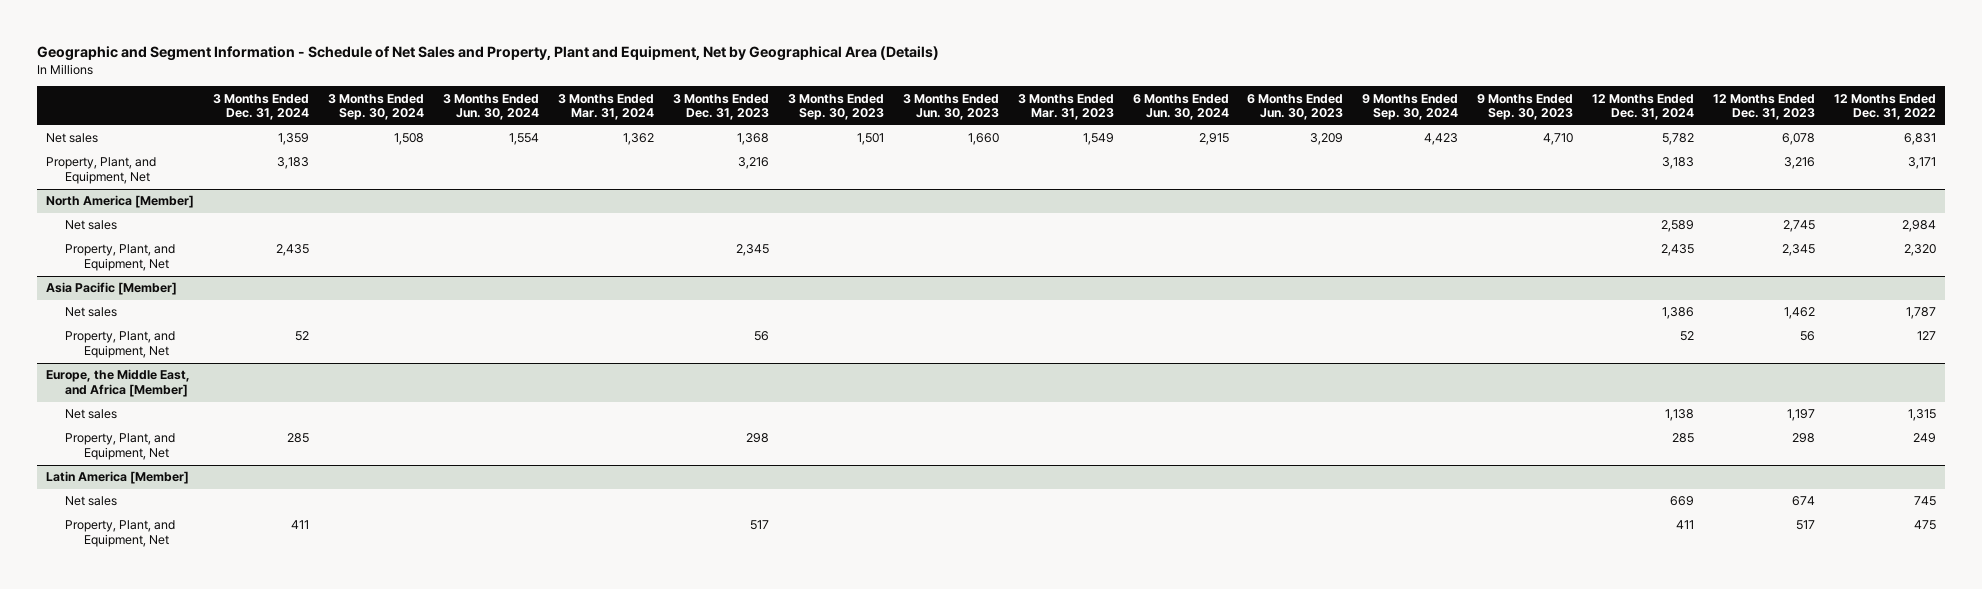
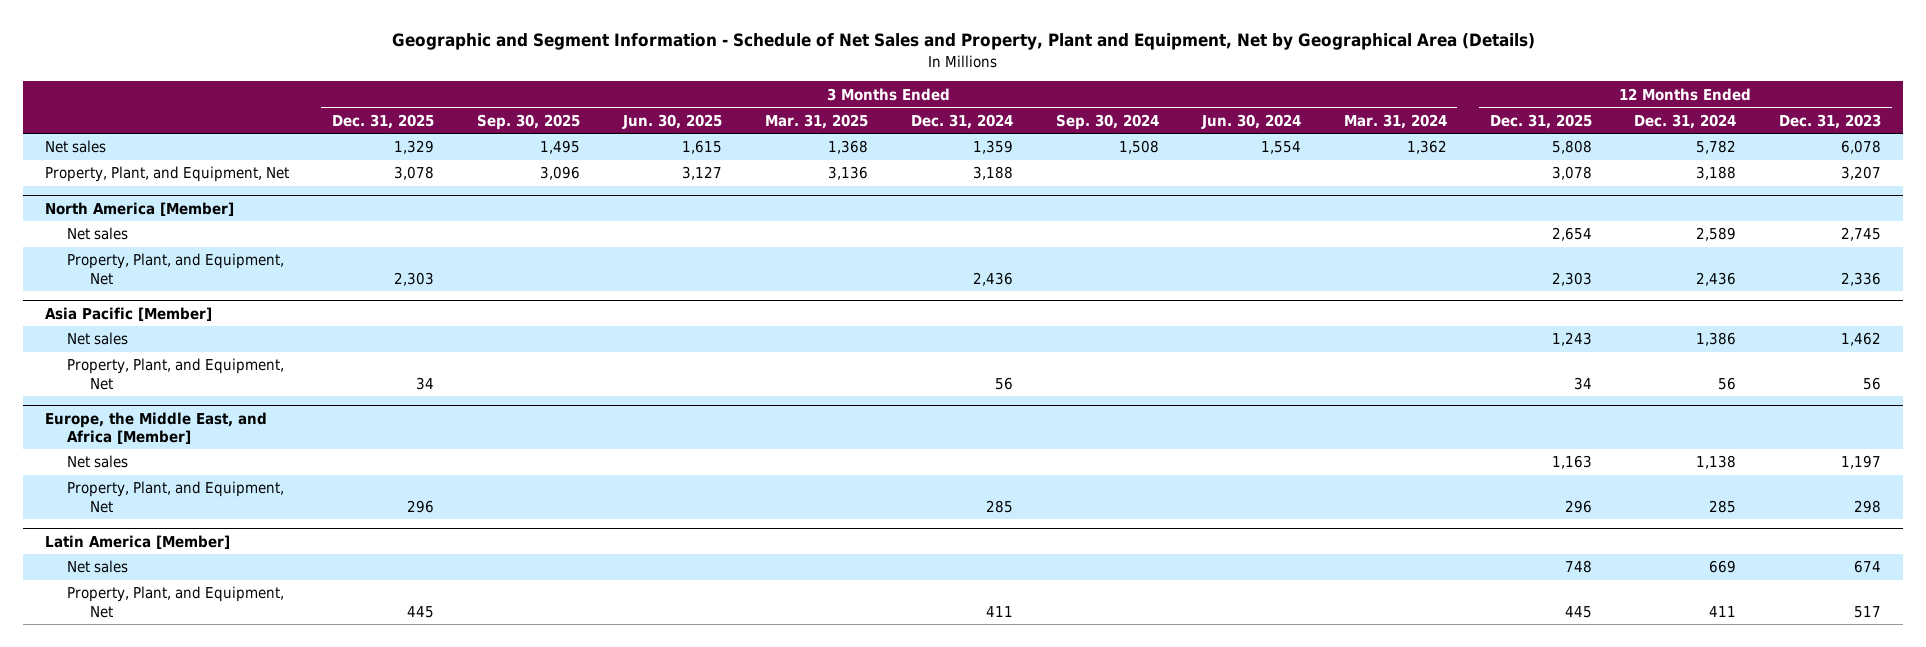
- | 3 Months Ended Dec. 31, 2024 | 3 Months Ended Sep. 30, 2024 | 3 Months Ended Jun. 30, 2024 | 3 Months Ended Mar. 31, 2024 | 3 Months Ended Dec. 31, 2023 | 3 Months Ended Sep. 30, 2023 | 3 Months Ended Jun. 30, 2023 | 3 Months Ended Mar. 31, 2023 | 6 Months Ended Jun. 30, 2024 | 6 Months Ended Jun. 30, 2023 | 9 Months Ended Sep. 30, 2024 | 9 Months Ended Sep. 30, 2023 | 12 Months Ended Dec. 31, 2024 | 12 Months Ended Dec. 31, 2023 | 12 Months Ended Dec. 31, 2022
+ | 3 Months Ended Dec. 31, 2025 | 3 Months Ended Sep. 30, 2025 | 3 Months Ended Jun. 30, 2025 | 3 Months Ended Mar. 31, 2025 | 3 Months Ended Dec. 31, 2024 | 3 Months Ended Sep. 30, 2024 | 3 Months Ended Jun. 30, 2024 | 3 Months Ended Mar. 31, 2024 | 12 Months Ended Dec. 31, 2025 | 12 Months Ended Dec. 31, 2024 | 12 Months Ended Dec. 31, 2023
- Property, Plant, and Equipment, Net | 3,183 | | | | 3,216 | | | | | | | | 3,183 | 3,216 | 3,171
+ Property, Plant, and Equipment, Net | 3,078 | 3,096 | 3,127 | 3,136 | 3,188 | | | | 3,078 | 3,188 | 3,207
@ North America [Member]
- Property, Plant, and Equipment, Net | 2,435 | | | | 2,345 | | | | | | | | 2,435 | 2,345 | 2,320
+ Property, Plant, and Equipment, Net | 2,303 | | | | 2,436 | | | | 2,303 | 2,436 | 2,336
@ Asia Pacific [Member]
- Property, Plant, and Equipment, Net | 52 | | | | 56 | | | | | | | | 52 | 56 | 127
+ Property, Plant, and Equipment, Net | 34 | | | | 56 | | | | 34 | 56 | 56

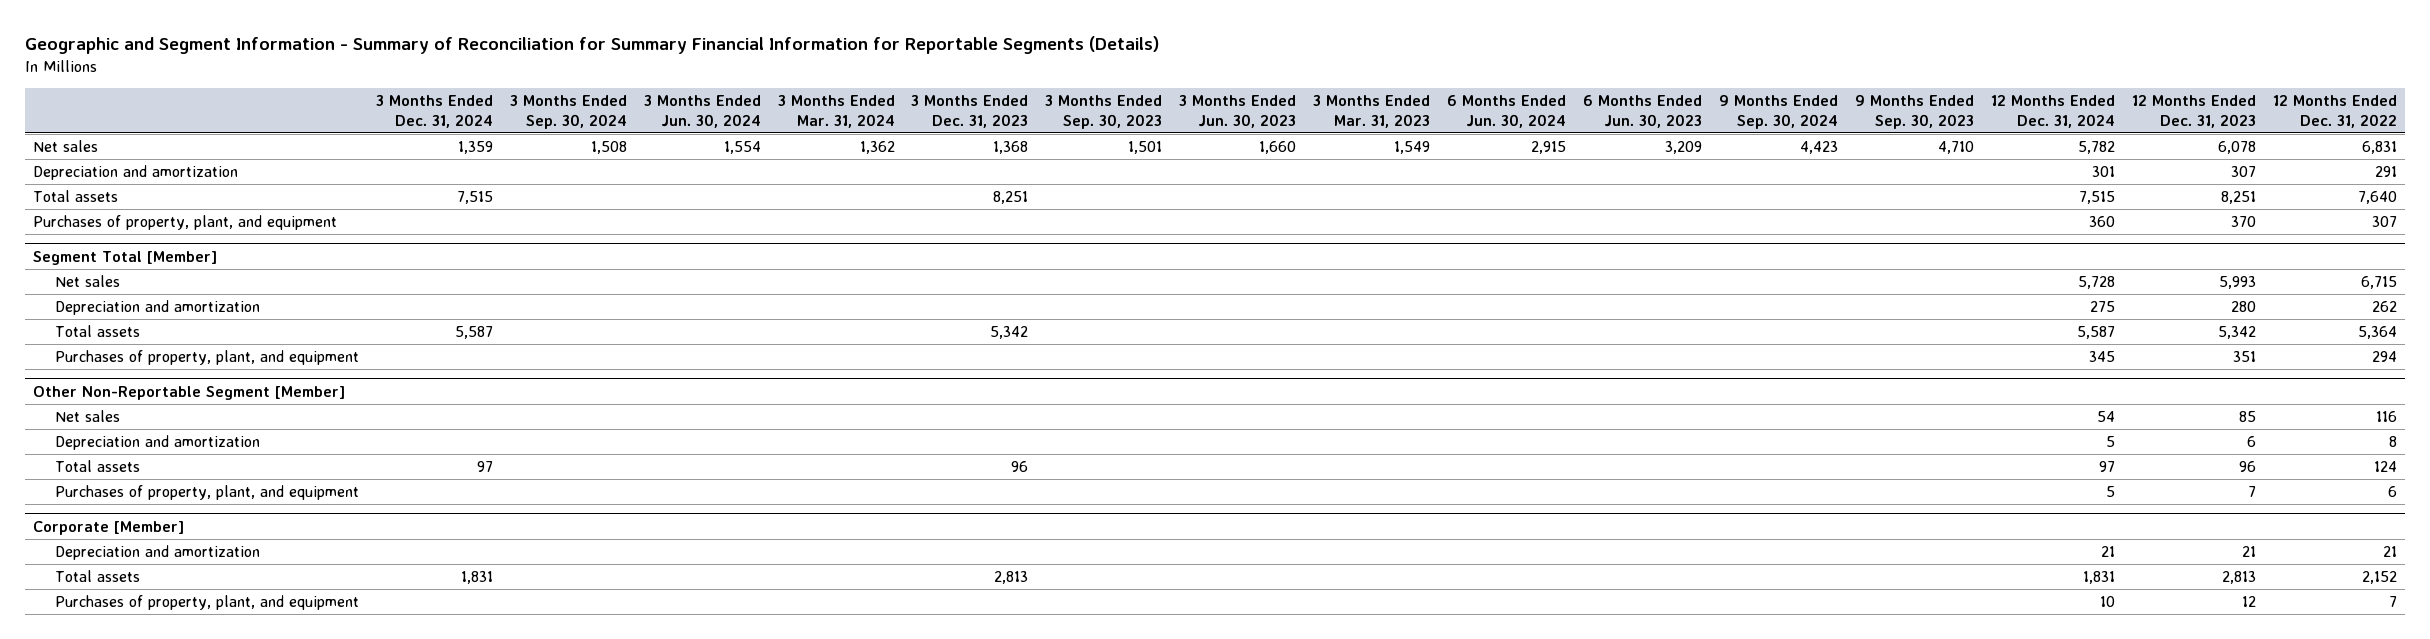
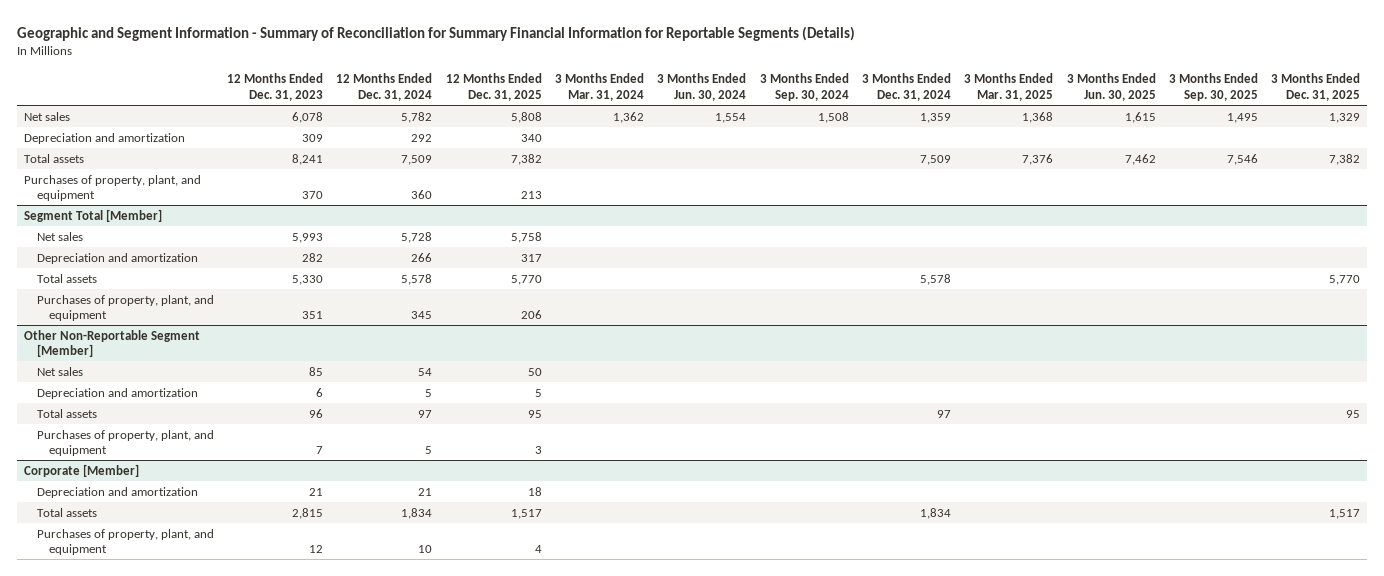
- | 3 Months Ended Dec. 31, 2024 | 3 Months Ended Sep. 30, 2024 | 3 Months Ended Jun. 30, 2024 | 3 Months Ended Mar. 31, 2024 | 3 Months Ended Dec. 31, 2023 | 3 Months Ended Sep. 30, 2023 | 3 Months Ended Jun. 30, 2023 | 3 Months Ended Mar. 31, 2023 | 6 Months Ended Jun. 30, 2024 | 6 Months Ended Jun. 30, 2023 | 9 Months Ended Sep. 30, 2024 | 9 Months Ended Sep. 30, 2023 | 12 Months Ended Dec. 31, 2024 | 12 Months Ended Dec. 31, 2023 | 12 Months Ended Dec. 31, 2022
+ | 12 Months Ended Dec. 31, 2023 | 12 Months Ended Dec. 31, 2024 | 12 Months Ended Dec. 31, 2025 | 3 Months Ended Mar. 31, 2024 | 3 Months Ended Jun. 30, 2024 | 3 Months Ended Sep. 30, 2024 | 3 Months Ended Dec. 31, 2024 | 3 Months Ended Mar. 31, 2025 | 3 Months Ended Jun. 30, 2025 | 3 Months Ended Sep. 30, 2025 | 3 Months Ended Dec. 31, 2025
- Depreciation and amortization | | | | | | | | | | | | | 301 | 307 | 291
- Total assets | 7,515 | | | | 8,251 | | | | | | | | 7,515 | 8,251 | 7,640
+ Depreciation and amortization | 309 | 292 | 340 | | | | | | | |
+ Total assets | 8,241 | 7,509 | 7,382 | | | | 7,509 | 7,376 | 7,462 | 7,546 | 7,382
@ Segment Total [Member]
- Depreciation and amortization | | | | | | | | | | | | | 275 | 280 | 262
- Total assets | 5,587 | | | | 5,342 | | | | | | | | 5,587 | 5,342 | 5,364
+ Depreciation and amortization | 282 | 266 | 317 | | | | | | | |
+ Total assets | 5,330 | 5,578 | 5,770 | | | | 5,578 | | | | 5,770
@ Corporate [Member]
- Total assets | 1,831 | | | | 2,813 | | | | | | | | 1,831 | 2,813 | 2,152
+ Total assets | 2,815 | 1,834 | 1,517 | | | | 1,834 | | | | 1,517

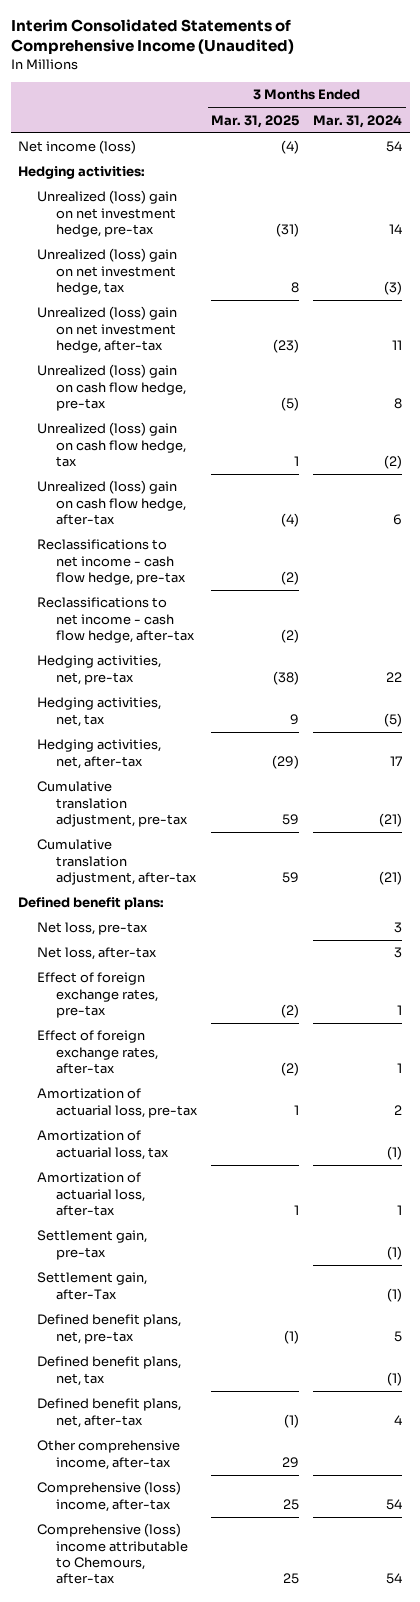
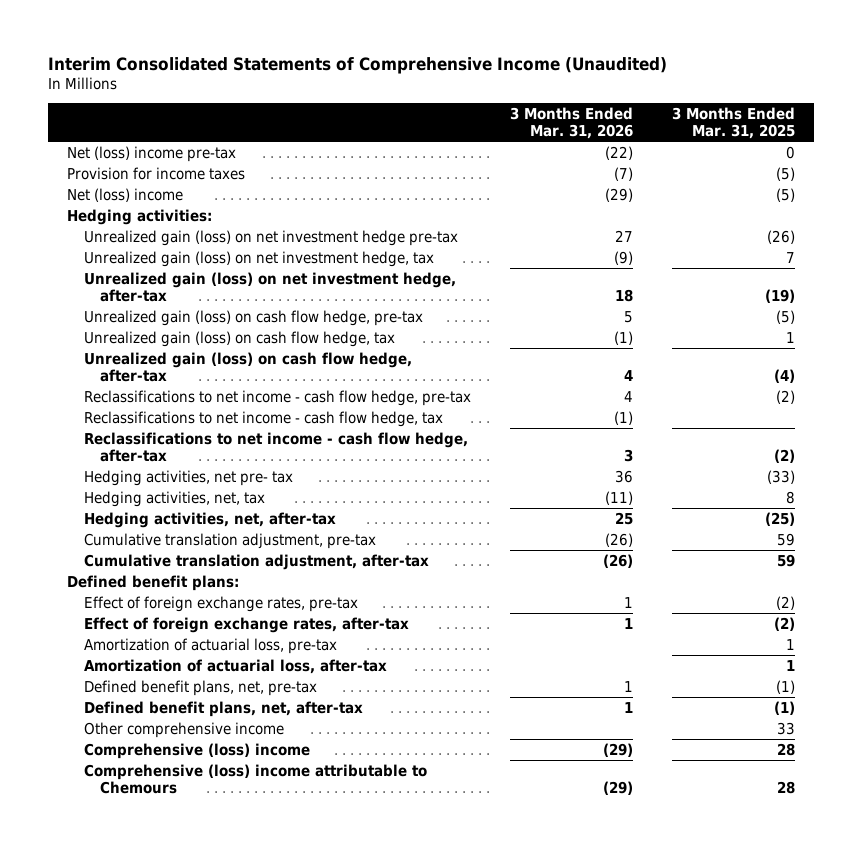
- | 3 Months Ended Mar. 31, 2025 | 3 Months Ended Mar. 31, 2024
+ | 3 Months Ended Mar. 31, 2026 | 3 Months Ended Mar. 31, 2025
- Net income (loss) | (4) | 54
+ Net (loss) income pre-tax | (22) | 0
+ Provision for income taxes | (7) | (5)
+ Net (loss) income | (29) | (5)
- Unrealized (loss) gain on net investment hedge, pre-tax | (31) | 14
- Unrealized (loss) gain on net investment hedge, tax | 8 | (3)
- Unrealized (loss) gain on net investment hedge, after-tax | (23) | 11
- Unrealized (loss) gain on cash flow hedge, pre-tax | (5) | 8
- Unrealized (loss) gain on cash flow hedge, tax | 1 | (2)
- Unrealized (loss) gain on cash flow hedge, after-tax | (4) | 6
+ Unrealized gain (loss) on net investment hedge pre-tax | 27 | (26)
+ Unrealized gain (loss) on net investment hedge, tax | (9) | 7
+ Unrealized gain (loss) on net investment hedge, after-tax | 18 | (19)
+ Unrealized gain (loss) on cash flow hedge, pre-tax | 5 | (5)
+ Unrealized gain (loss) on cash flow hedge, tax | (1) | 1
+ Unrealized gain (loss) on cash flow hedge, after-tax | 4 | (4)
+ Reclassifications to net income - cash flow hedge, tax | (1) |
- Hedging activities, net, pre-tax | (38) | 22
- Hedging activities, net, tax | 9 | (5)
- Hedging activities, net, after-tax | (29) | 17
+ Hedging activities, net pre- tax | 36 | (33)
+ Hedging activities, net, tax | (11) | 8
+ Hedging activities, net, after-tax | 25 | (25)
- Net loss, pre-tax | | 3
- Net loss, after-tax | | 3
- Amortization of actuarial loss, tax | | (1)
- Settlement gain, pre-tax | | (1)
- Settlement gain, after-Tax | | (1)
- Defined benefit plans, net, tax | | (1)
- Other comprehensive income, after-tax | 29 |
- Comprehensive (loss) income, after-tax | 25 | 54
- Comprehensive (loss) income attributable to Chemours, after-tax | 25 | 54
+ Other comprehensive income | | 33
+ Comprehensive (loss) income | (29) | 28
+ Comprehensive (loss) income attributable to Chemours | (29) | 28

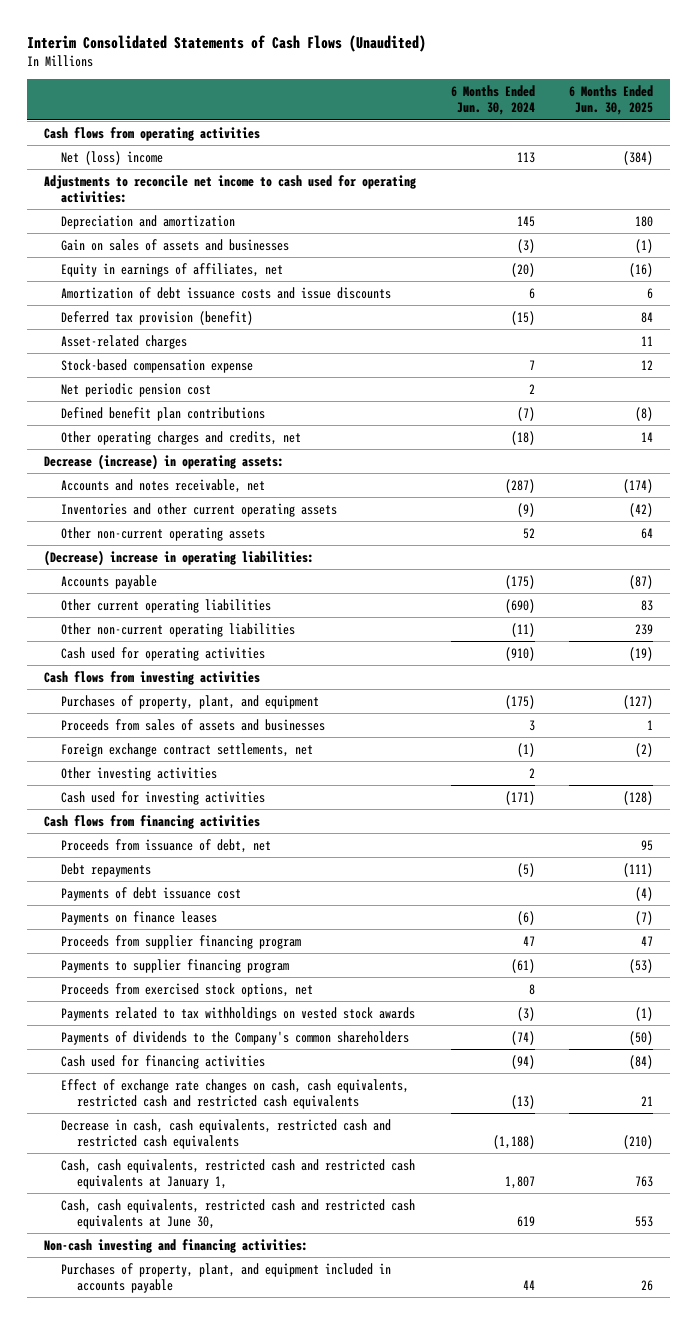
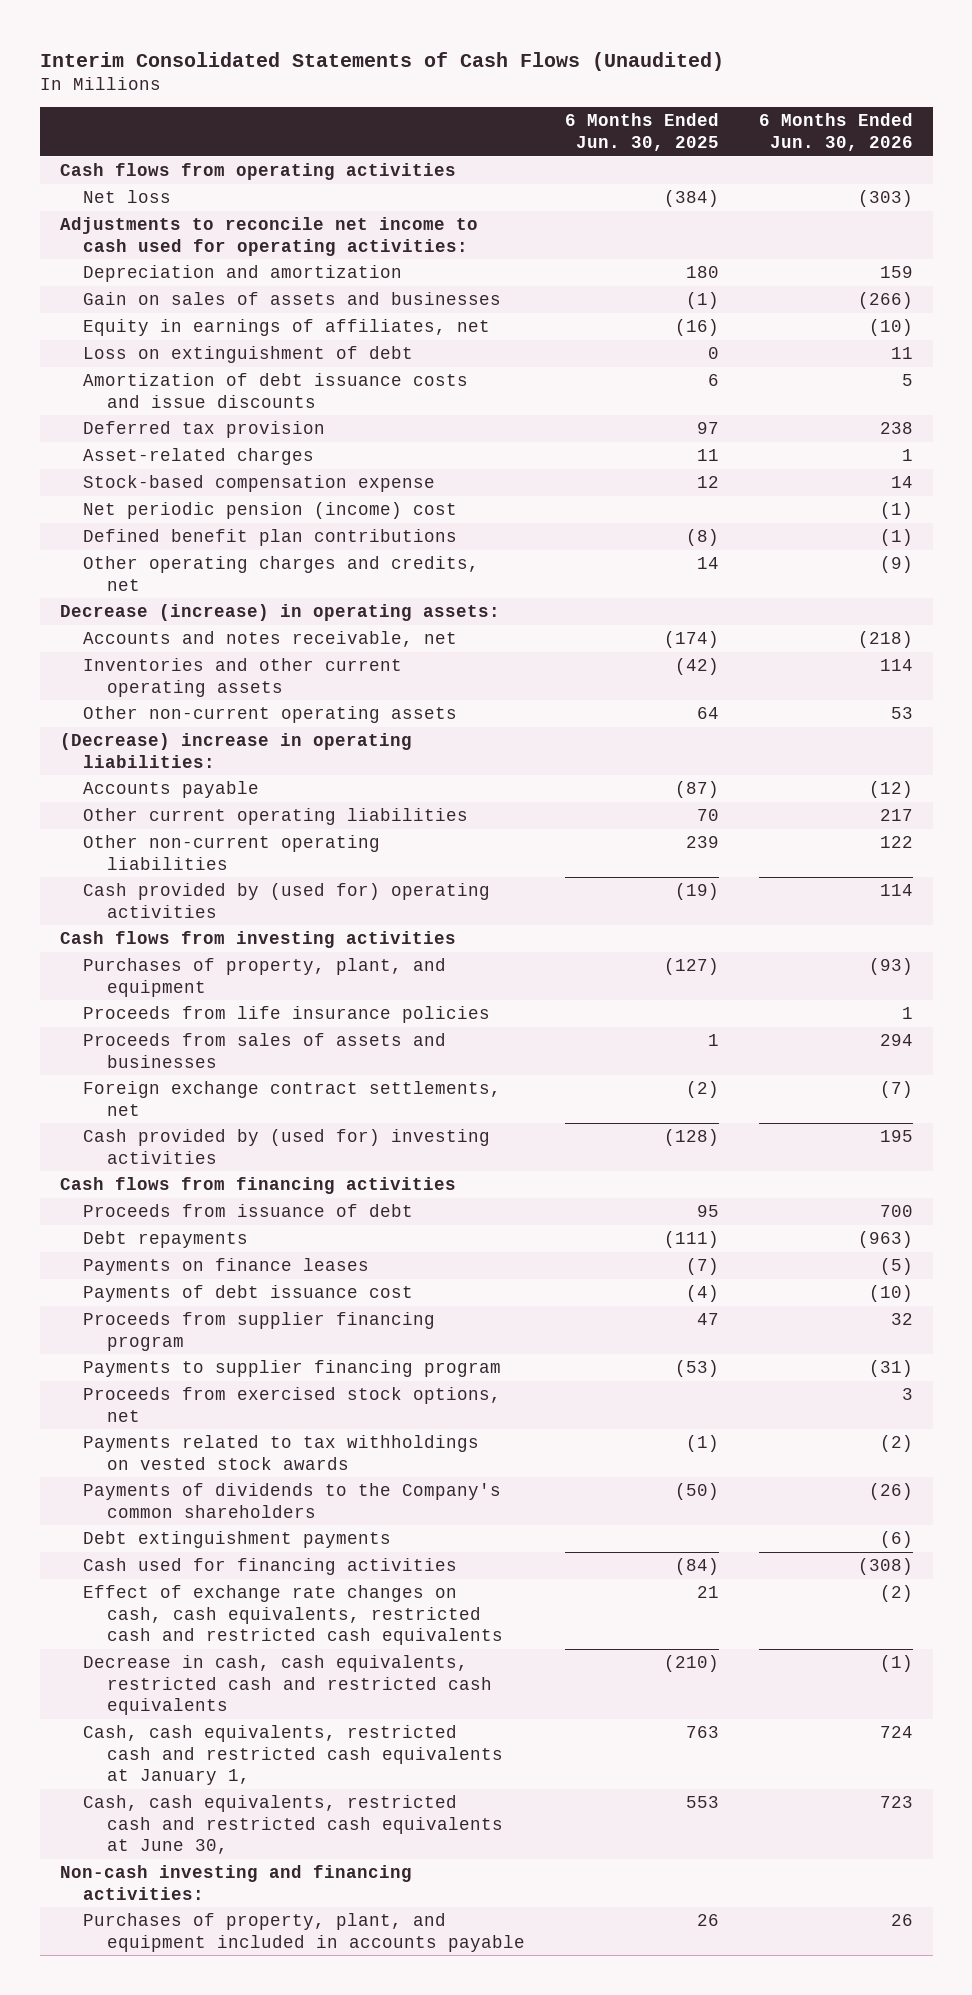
- | 6 Months Ended Jun. 30, 2024 | 6 Months Ended Jun. 30, 2025
+ | 6 Months Ended Jun. 30, 2025 | 6 Months Ended Jun. 30, 2026
- Net (loss) income | 113 | (384)
+ Net loss | (384) | (303)
+ Loss on extinguishment of debt | 0 | 11
- Deferred tax provision (benefit) | (15) | 84
+ Deferred tax provision | 97 | 238
- Net periodic pension cost | 2 |
+ Net periodic pension (income) cost | | (1)
- Other current operating liabilities | (690) | 83
+ Other current operating liabilities | 70 | 217
- Cash used for operating activities | (910) | (19)
+ Cash provided by (used for) operating activities | (19) | 114
+ Proceeds from life insurance policies | | 1
- Other investing activities | 2 |
- Cash used for investing activities | (171) | (128)
+ Cash provided by (used for) investing activities | (128) | 195
- Proceeds from issuance of debt, net | | 95
+ Proceeds from issuance of debt | 95 | 700
moved down: Payments of debt issuance cost | (4) | (10)
+ Debt extinguishment payments | | (6)

